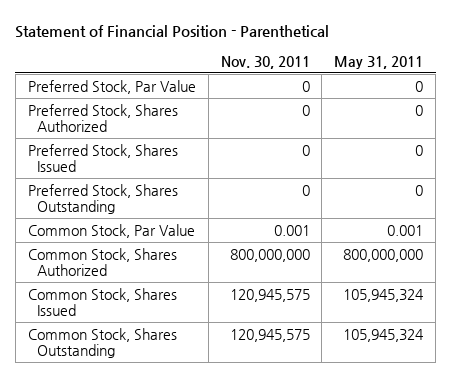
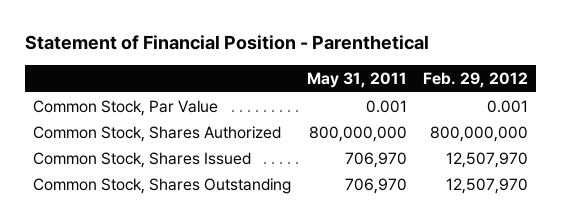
- | Nov. 30, 2011 | May 31, 2011
+ | May 31, 2011 | Feb. 29, 2012
- Preferred Stock, Par Value | 0 | 0
- Preferred Stock, Shares Authorized | 0 | 0
- Preferred Stock, Shares Issued | 0 | 0
- Preferred Stock, Shares Outstanding | 0 | 0
- Common Stock, Shares Issued | 120,945,575 | 105,945,324
- Common Stock, Shares Outstanding | 120,945,575 | 105,945,324
+ Common Stock, Shares Issued | 706,970 | 12,507,970
+ Common Stock, Shares Outstanding | 706,970 | 12,507,970

